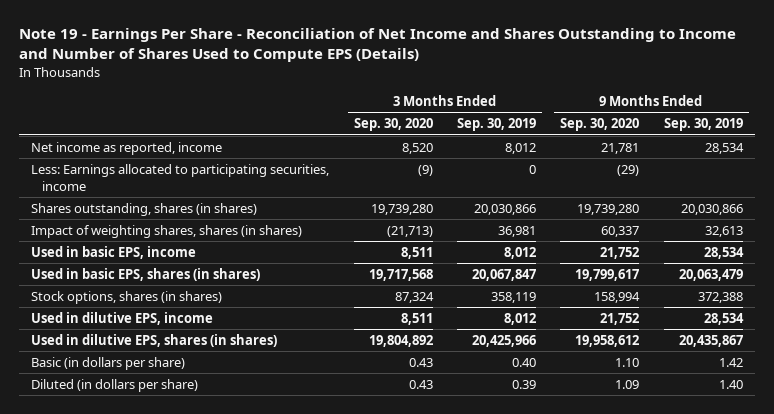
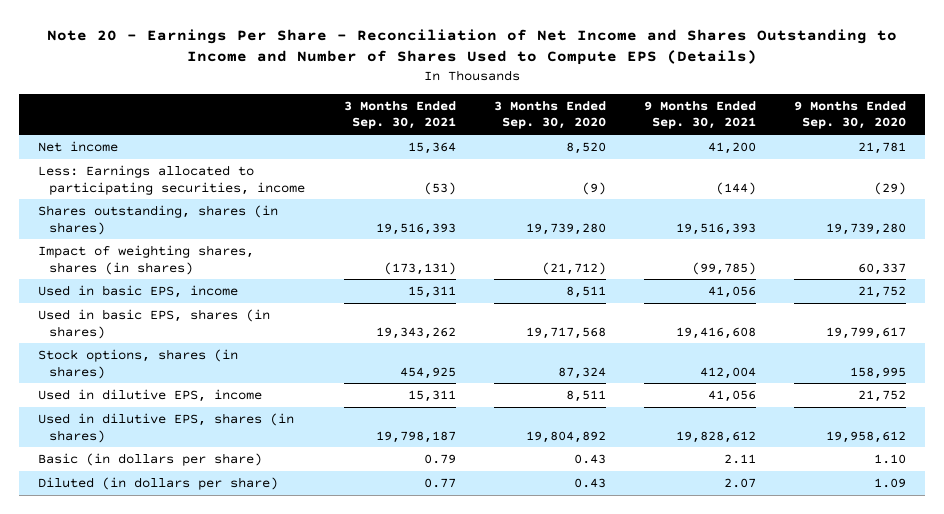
- Note 19 - Earnings Per Share - Reconciliation of Net Income and Shares Outstanding to Income and Number of Shares Used to Compute EPS (Details)
+ Note 20 - Earnings Per Share - Reconciliation of Net Income and Shares Outstanding to Income and Number of Shares Used to Compute EPS (Details)
- | 3 Months Ended Sep. 30, 2020 | 3 Months Ended Sep. 30, 2019 | 9 Months Ended Sep. 30, 2020 | 9 Months Ended Sep. 30, 2019
+ | 3 Months Ended Sep. 30, 2021 | 3 Months Ended Sep. 30, 2020 | 9 Months Ended Sep. 30, 2021 | 9 Months Ended Sep. 30, 2020
- Net income as reported, income | 8,520 | 8,012 | 21,781 | 28,534
+ Net income | 15,364 | 8,520 | 41,200 | 21,781
- Impact of weighting shares, shares (in shares) | (21,713) | 36,981 | 60,337 | 32,613
+ Impact of weighting shares, shares (in shares) | (173,131) | (21,712) | (99,785) | 60,337
- Stock options, shares (in shares) | 87,324 | 358,119 | 158,994 | 372,388
+ Stock options, shares (in shares) | 454,925 | 87,324 | 412,004 | 158,995

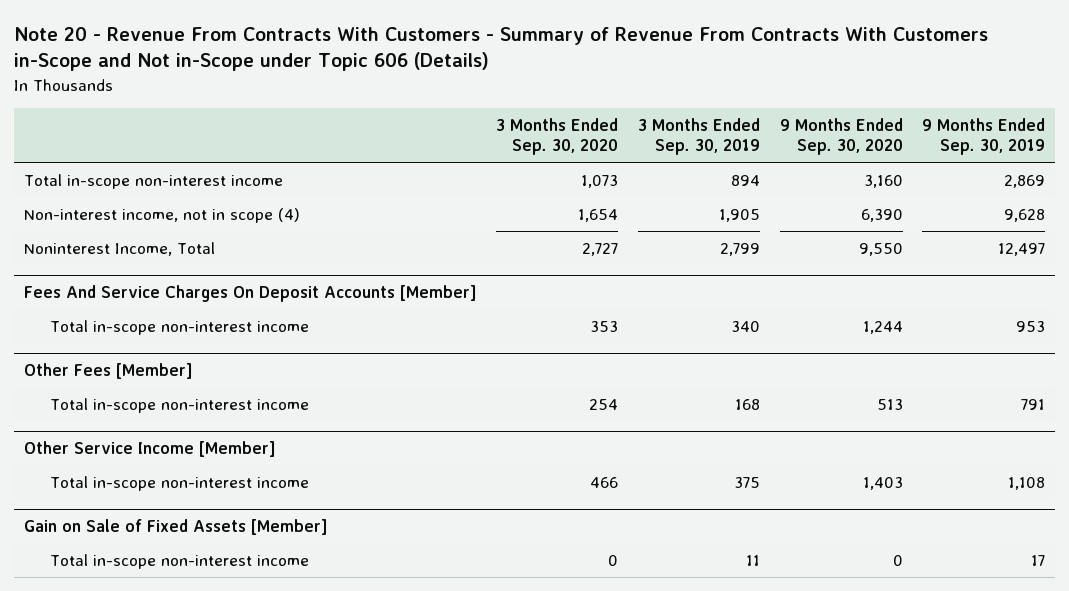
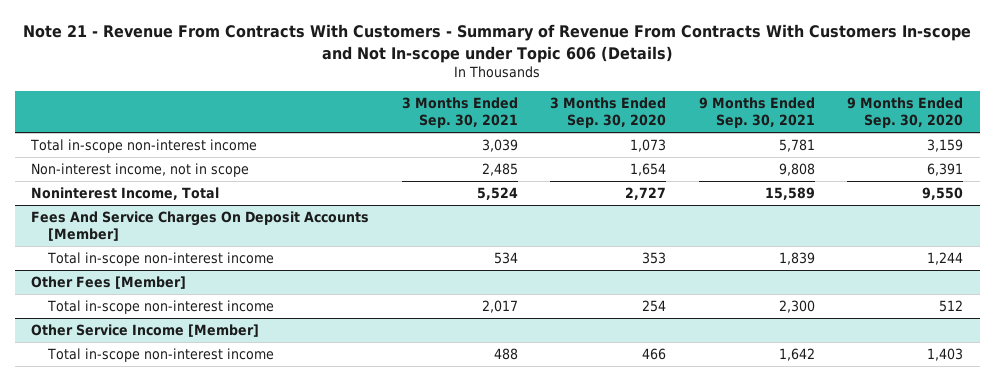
- Note 20 - Revenue From Contracts With Customers - Summary of Revenue From Contracts With Customers in-Scope and Not in-Scope under Topic 606 (Details)
+ Note 21 - Revenue From Contracts With Customers - Summary of Revenue From Contracts With Customers In-scope and Not In-scope under Topic 606 (Details)
- | 3 Months Ended Sep. 30, 2020 | 3 Months Ended Sep. 30, 2019 | 9 Months Ended Sep. 30, 2020 | 9 Months Ended Sep. 30, 2019
+ | 3 Months Ended Sep. 30, 2021 | 3 Months Ended Sep. 30, 2020 | 9 Months Ended Sep. 30, 2021 | 9 Months Ended Sep. 30, 2020
- Total in-scope non-interest income | 1,073 | 894 | 3,160 | 2,869
- Non-interest income, not in scope (4) | 1,654 | 1,905 | 6,390 | 9,628
+ Total in-scope non-interest income | 3,039 | 1,073 | 5,781 | 3,159
+ Non-interest income, not in scope | 2,485 | 1,654 | 9,808 | 6,391
@ Other Fees [Member]
- Total in-scope non-interest income | 254 | 168 | 513 | 791
+ Total in-scope non-interest income | 2,017 | 254 | 2,300 | 512
- Gain on Sale of Fixed Assets [Member]
- Total in-scope non-interest income | 0 | 11 | 0 | 17

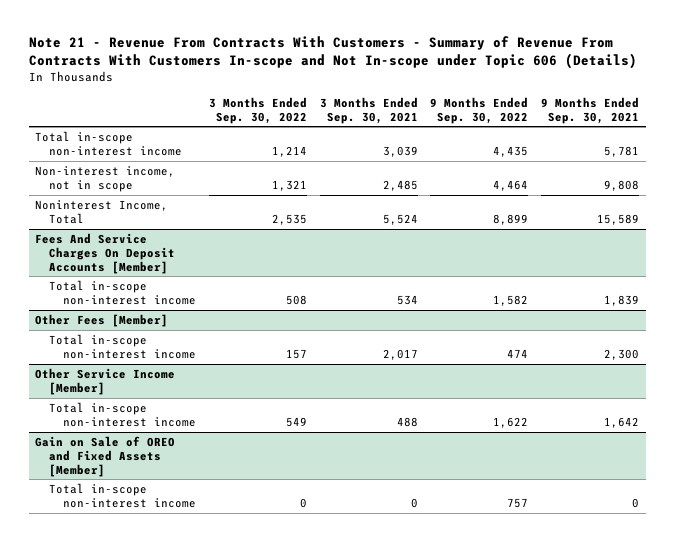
- | 3 Months Ended Sep. 30, 2021 | 3 Months Ended Sep. 30, 2020 | 9 Months Ended Sep. 30, 2021 | 9 Months Ended Sep. 30, 2020
+ | 3 Months Ended Sep. 30, 2022 | 3 Months Ended Sep. 30, 2021 | 9 Months Ended Sep. 30, 2022 | 9 Months Ended Sep. 30, 2021
+ Gain on Sale of OREO and Fixed Assets [Member]
+ Total in-scope non-interest income | 0 | 0 | 757 | 0

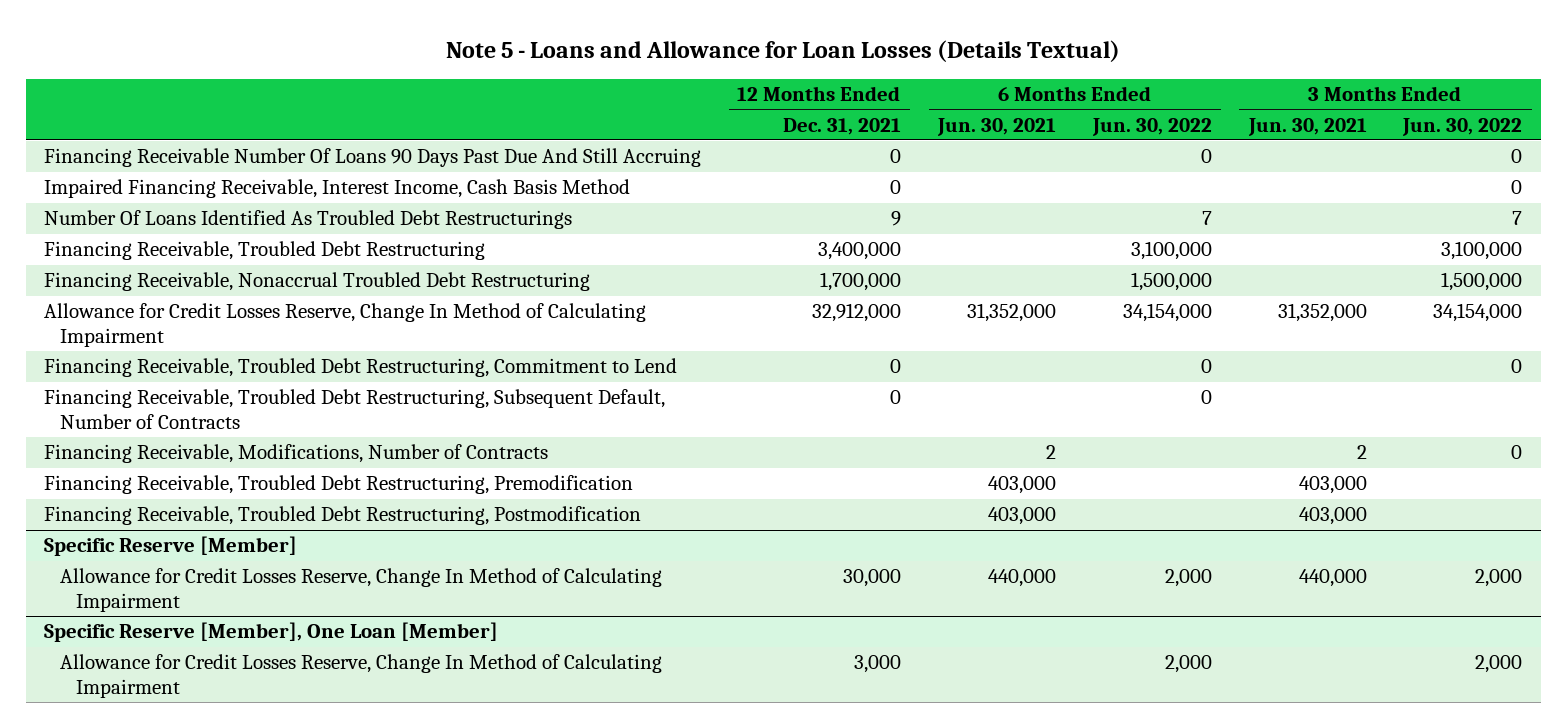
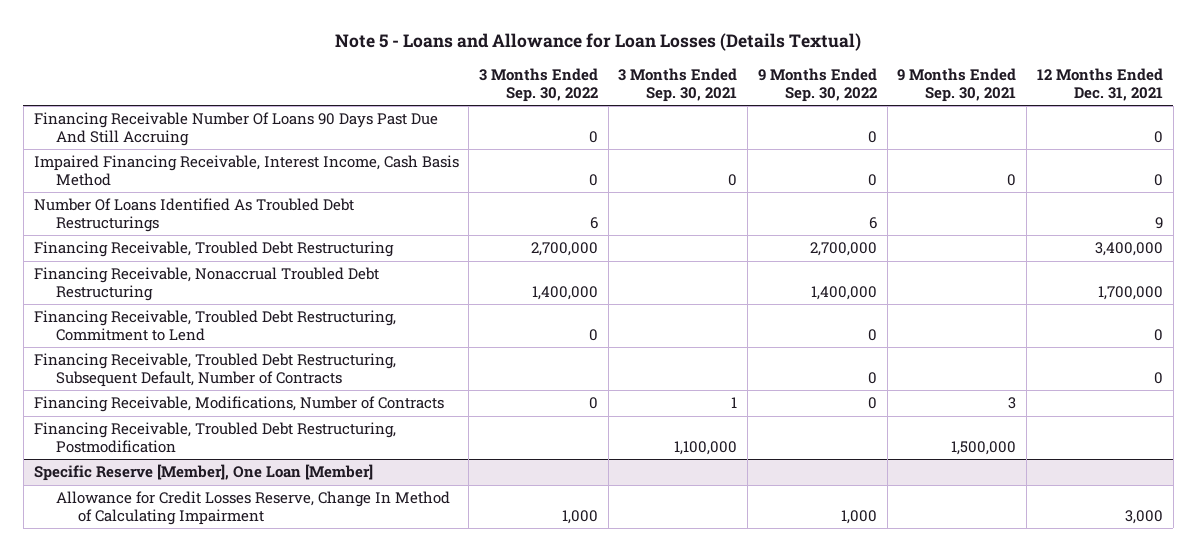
- | 12 Months Ended Dec. 31, 2021 | 6 Months Ended Jun. 30, 2021 | 6 Months Ended Jun. 30, 2022 | 3 Months Ended Jun. 30, 2021 | 3 Months Ended Jun. 30, 2022
+ | 3 Months Ended Sep. 30, 2022 | 3 Months Ended Sep. 30, 2021 | 9 Months Ended Sep. 30, 2022 | 9 Months Ended Sep. 30, 2021 | 12 Months Ended Dec. 31, 2021
- Allowance for Credit Losses Reserve, Change In Method of Calculating Impairment | 32,912,000 | 31,352,000 | 34,154,000 | 31,352,000 | 34,154,000
- Financing Receivable, Troubled Debt Restructuring, Premodification | | 403,000 | | 403,000 |
- Specific Reserve [Member]
- Allowance for Credit Losses Reserve, Change In Method of Calculating Impairment | 30,000 | 440,000 | 2,000 | 440,000 | 2,000

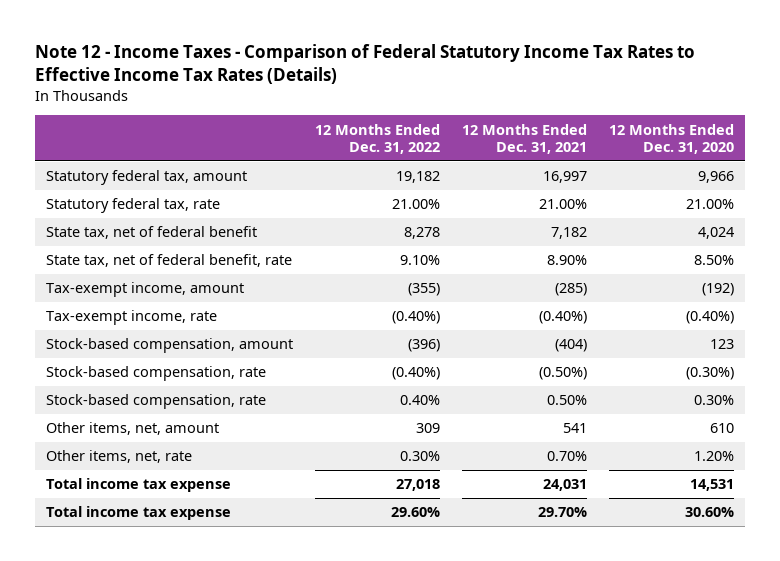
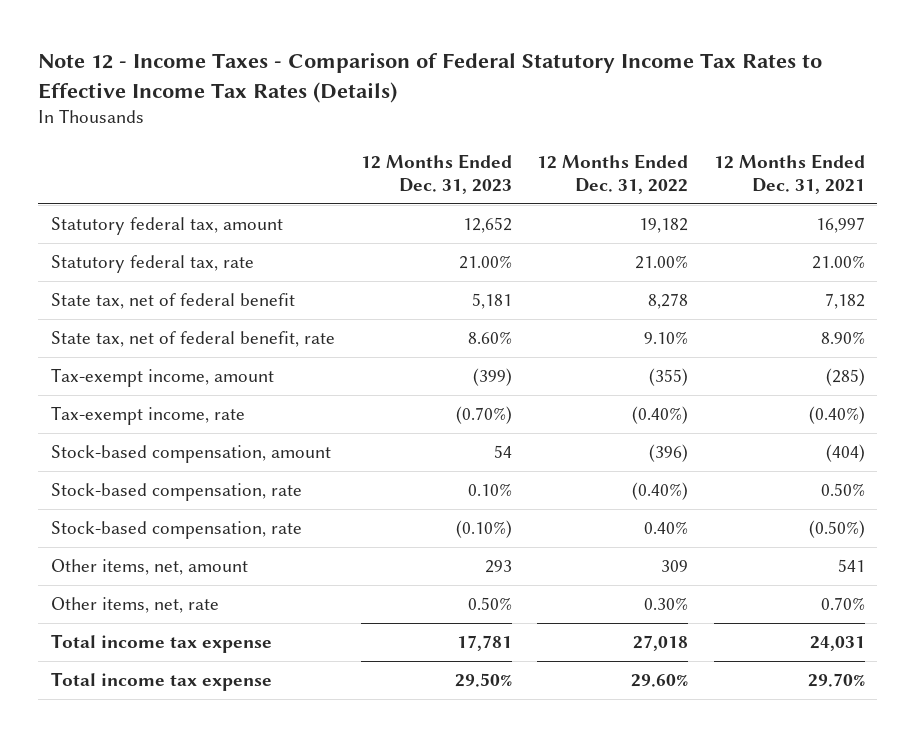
- | 12 Months Ended Dec. 31, 2022 | 12 Months Ended Dec. 31, 2021 | 12 Months Ended Dec. 31, 2020
+ | 12 Months Ended Dec. 31, 2023 | 12 Months Ended Dec. 31, 2022 | 12 Months Ended Dec. 31, 2021
- Stock-based compensation, rate | (0.40%) | (0.50%) | (0.30%)
- Stock-based compensation, rate | 0.40% | 0.50% | 0.30%
+ Stock-based compensation, rate | 0.10% | (0.40%) | 0.50%
+ Stock-based compensation, rate | (0.10%) | 0.40% | (0.50%)

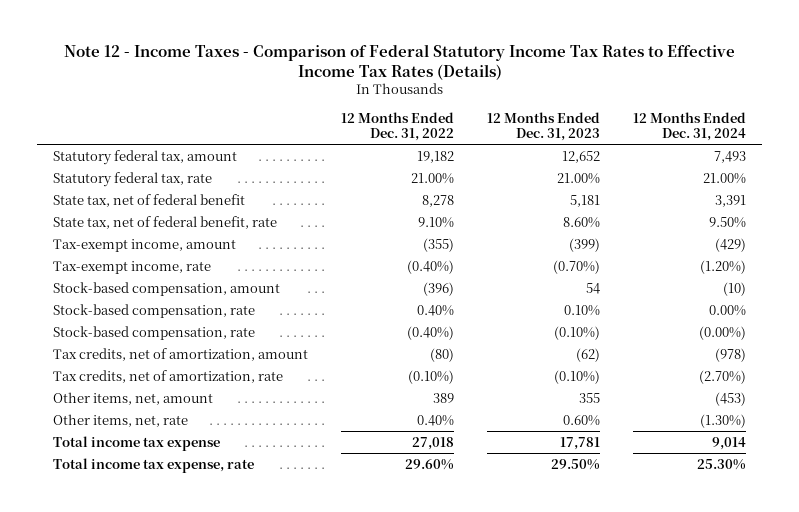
- | 12 Months Ended Dec. 31, 2023 | 12 Months Ended Dec. 31, 2022 | 12 Months Ended Dec. 31, 2021
+ | 12 Months Ended Dec. 31, 2022 | 12 Months Ended Dec. 31, 2023 | 12 Months Ended Dec. 31, 2024
- Stock-based compensation, rate | 0.10% | (0.40%) | 0.50%
- Stock-based compensation, rate | (0.10%) | 0.40% | (0.50%)
- Other items, net, amount | 293 | 309 | 541
- Other items, net, rate | 0.50% | 0.30% | 0.70%
+ Stock-based compensation, rate | 0.40% | 0.10% | 0.00%
+ Stock-based compensation, rate | (0.40%) | (0.10%) | (0.00%)
+ Tax credits, net of amortization, amount | (80) | (62) | (978)
+ Tax credits, net of amortization, rate | (0.10%) | (0.10%) | (2.70%)
+ Other items, net, amount | 389 | 355 | (453)
+ Other items, net, rate | 0.40% | 0.60% | (1.30%)
- Total income tax expense | 29.50% | 29.60% | 29.70%
+ Total income tax expense, rate | 29.60% | 29.50% | 25.30%

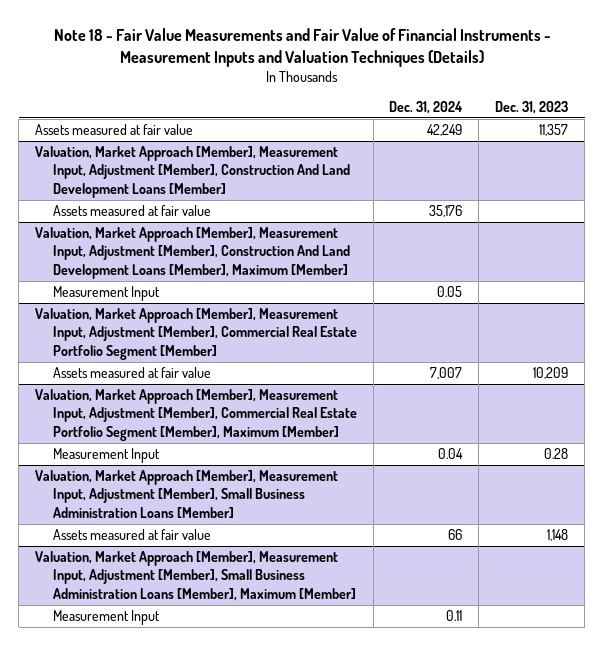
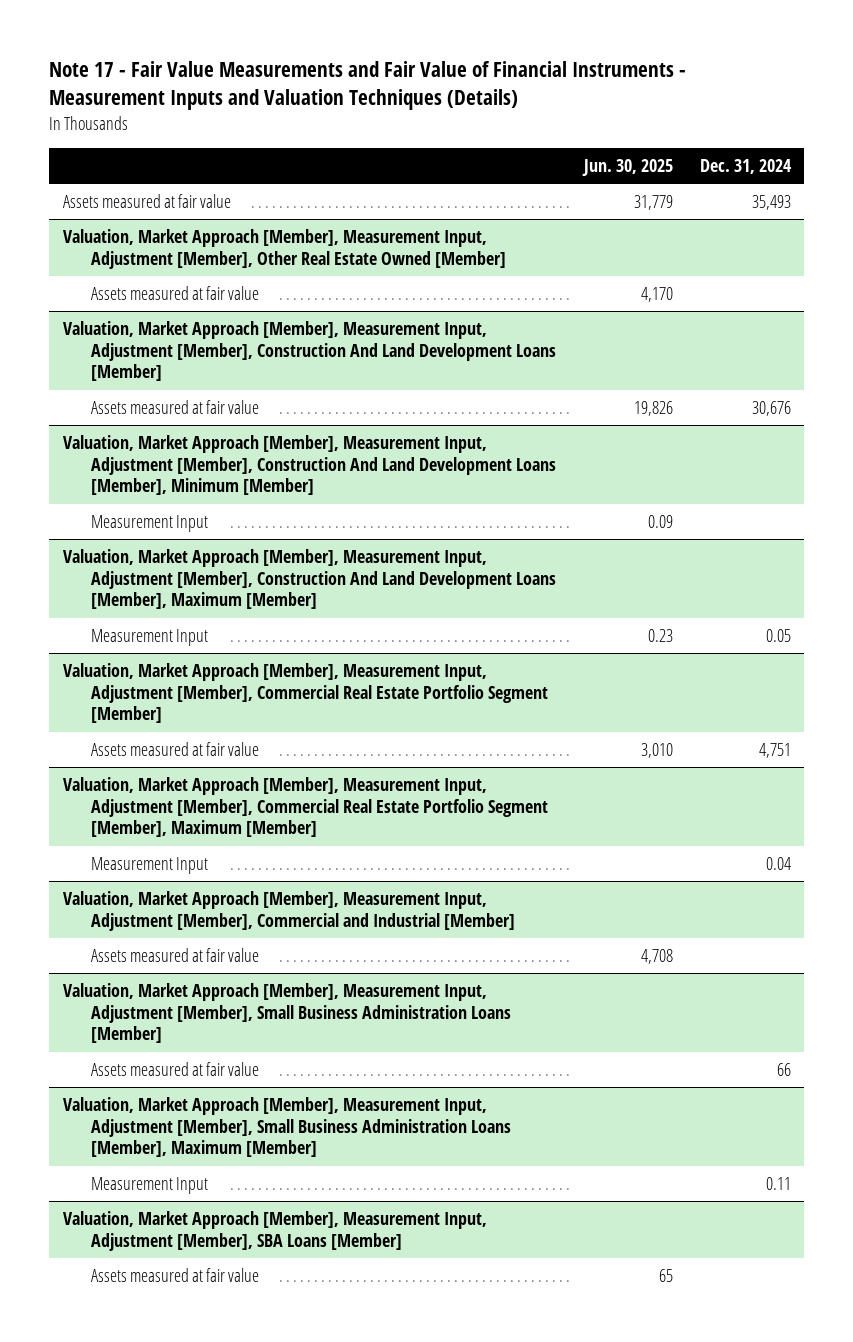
- Note 18 - Fair Value Measurements and Fair Value of Financial Instruments - Measurement Inputs and Valuation Techniques (Details)
+ Note 17 - Fair Value Measurements and Fair Value of Financial Instruments - Measurement Inputs and Valuation Techniques (Details)
- | Dec. 31, 2024 | Dec. 31, 2023
+ | Jun. 30, 2025 | Dec. 31, 2024
- Assets measured at fair value | 42,249 | 11,357
+ Assets measured at fair value | 31,779 | 35,493
+ Valuation, Market Approach [Member], Measurement Input, Adjustment [Member], Other Real Estate Owned [Member]
+ Assets measured at fair value | 4,170 |
@ Valuation, Market Approach [Member], Measurement Input, Adjustment [Member], Construction And Land Development Loans [Member]
- Assets measured at fair value | 35,176 |
+ Assets measured at fair value | 19,826 | 30,676
+ Valuation, Market Approach [Member], Measurement Input, Adjustment [Member], Construction And Land Development Loans [Member], Minimum [Member]
+ Measurement Input | 0.09 |
@ Valuation, Market Approach [Member], Measurement Input, Adjustment [Member], Commercial Real Estate Portfolio Segment [Member]
- Assets measured at fair value | 7,007 | 10,209
+ Assets measured at fair value | 3,010 | 4,751
+ Valuation, Market Approach [Member], Measurement Input, Adjustment [Member], Commercial and Industrial [Member]
+ Assets measured at fair value | 4,708 |
+ Valuation, Market Approach [Member], Measurement Input, Adjustment [Member], SBA Loans [Member]
+ Assets measured at fair value | 65 |

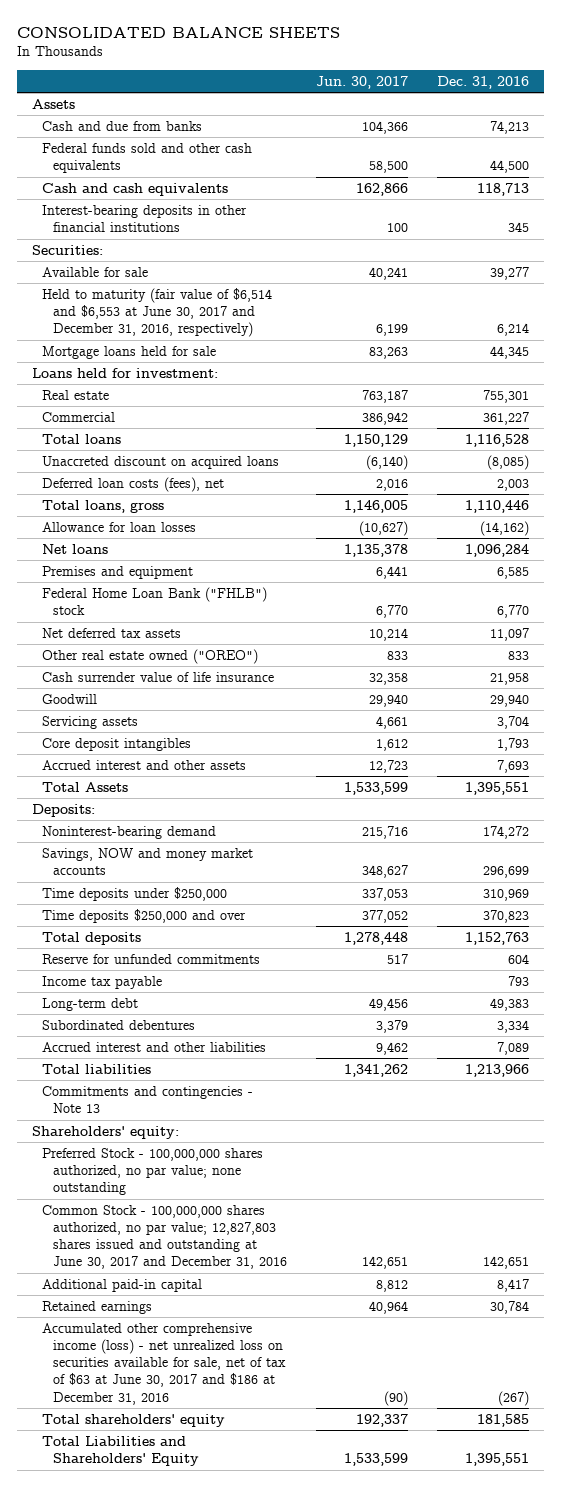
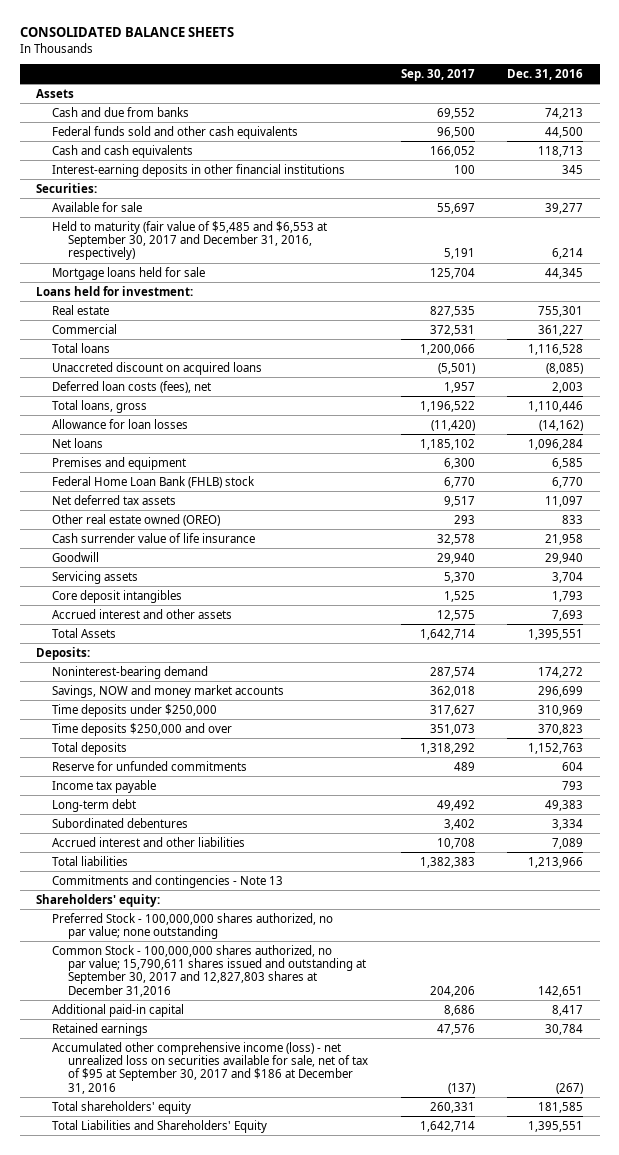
- | Jun. 30, 2017 | Dec. 31, 2016
+ | Sep. 30, 2017 | Dec. 31, 2016
- Interest-bearing deposits in other financial institutions | 100 | 345
+ Interest-earning deposits in other financial institutions | 100 | 345
- Held to maturity (fair value of $6,514 and $6,553 at June 30, 2017 and December 31, 2016, respectively) | 6,199 | 6,214
+ Held to maturity (fair value of $5,485 and $6,553 at September 30, 2017 and December 31, 2016, respectively) | 5,191 | 6,214
- Federal Home Loan Bank ("FHLB") stock | 6,770 | 6,770
+ Federal Home Loan Bank (FHLB) stock | 6,770 | 6,770
- Other real estate owned ("OREO") | 833 | 833
+ Other real estate owned (OREO) | 293 | 833
- Common Stock - 100,000,000 shares authorized, no par value; 12,827,803 shares issued and outstanding at June 30, 2017 and December 31, 2016 | 142,651 | 142,651
+ Common Stock - 100,000,000 shares authorized, no par value; 15,790,611 shares issued and outstanding at September 30, 2017 and 12,827,803 shares at December 31,2016 | 204,206 | 142,651
- Accumulated other comprehensive income (loss) - net unrealized loss on securities available for sale, net of tax of $63 at June 30, 2017 and $186 at December 31, 2016 | (90) | (267)
+ Accumulated other comprehensive income (loss) - net unrealized loss on securities available for sale, net of tax of $95 at September 30, 2017 and $186 at December 31, 2016 | (137) | (267)

